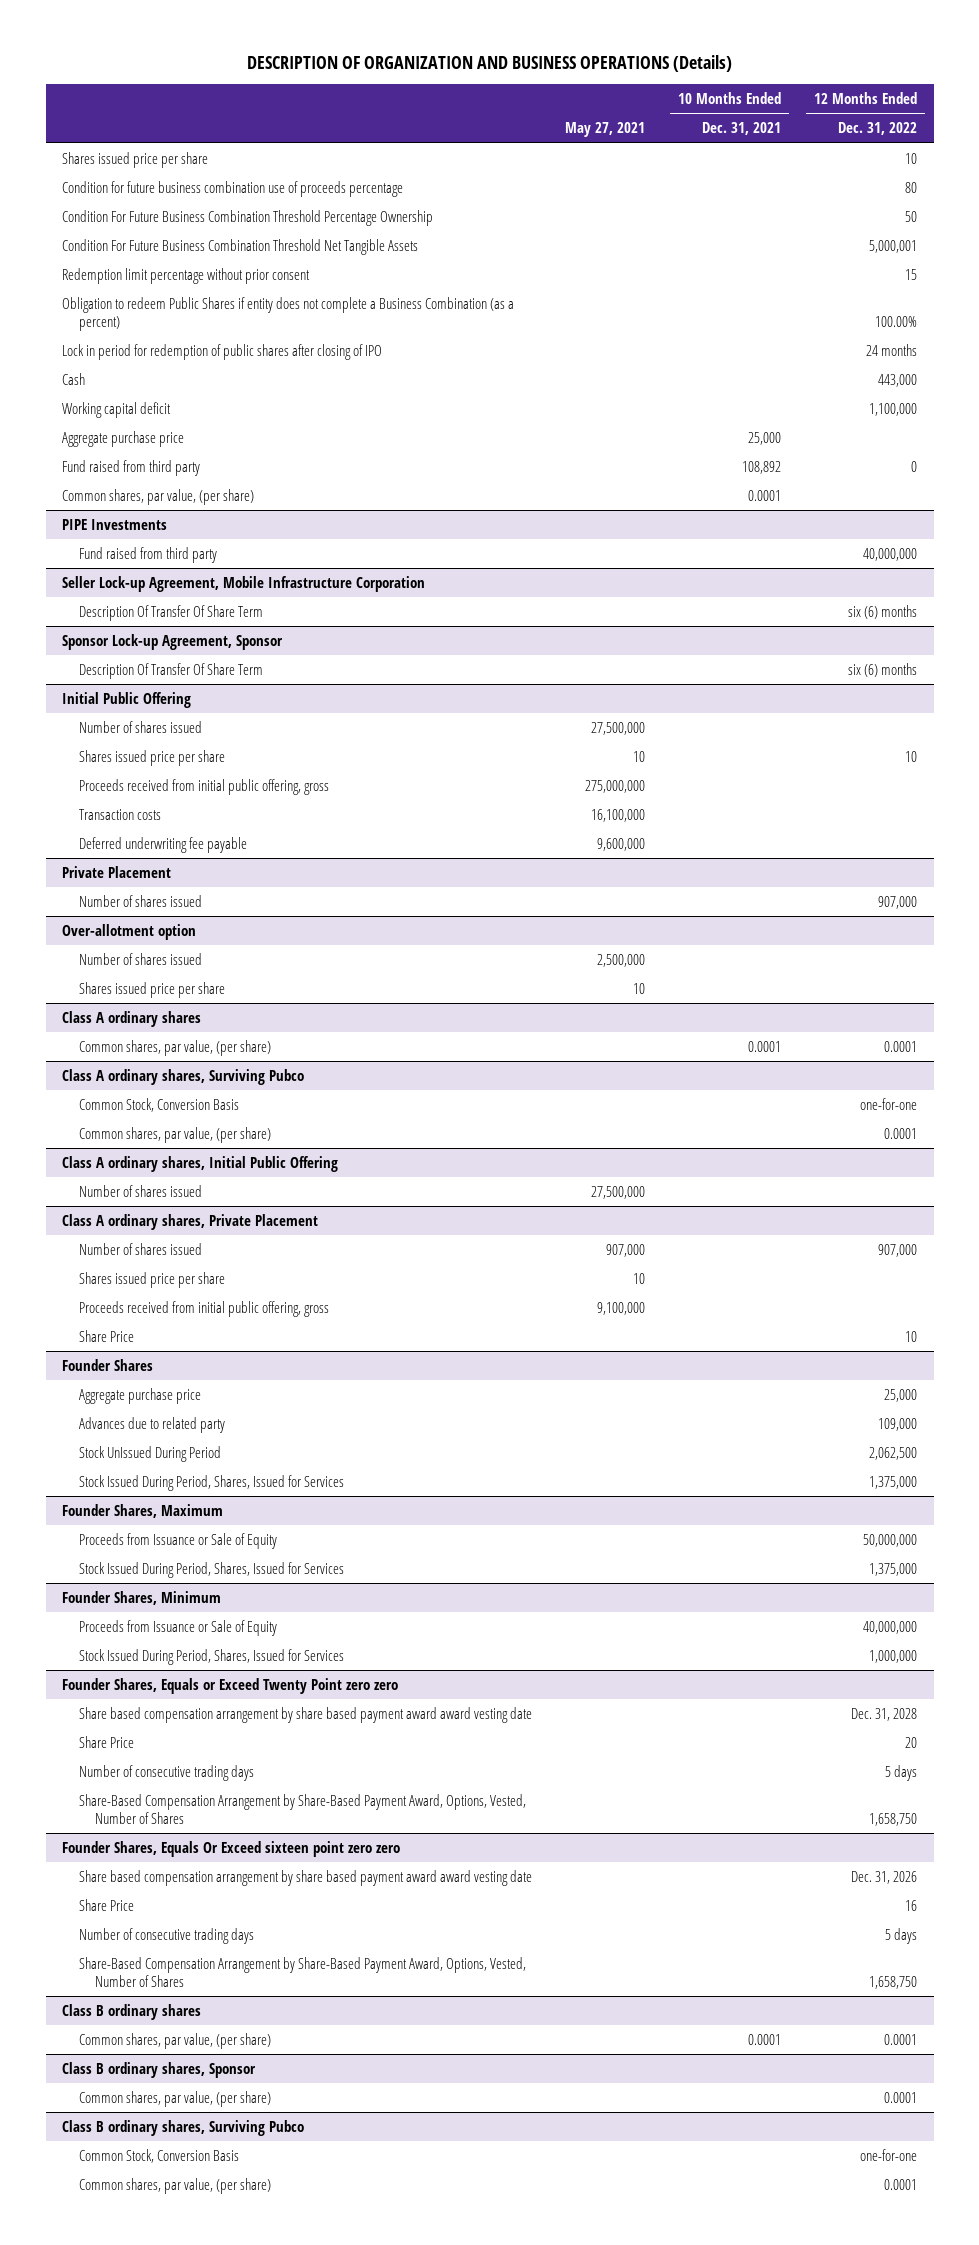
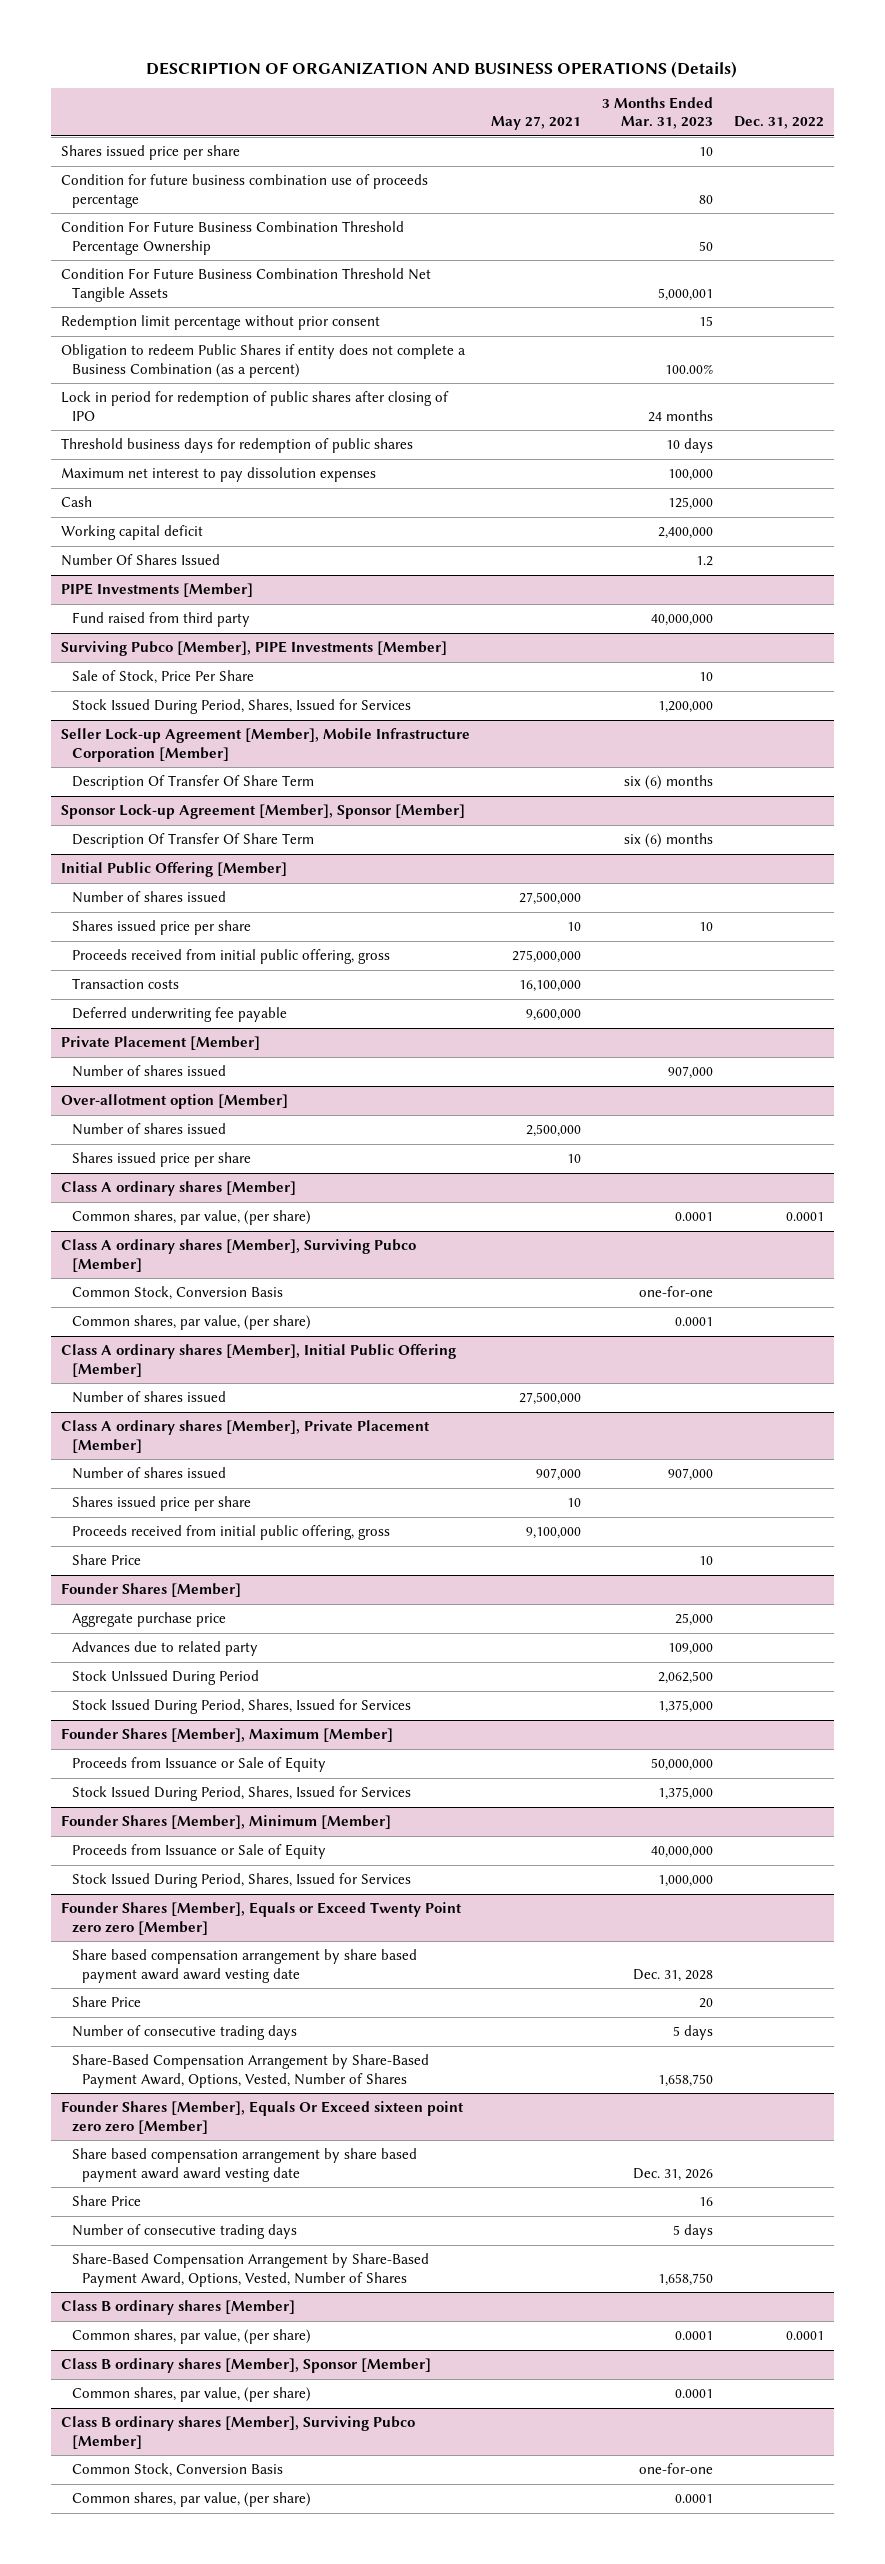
- | May 27, 2021 | 10 Months Ended Dec. 31, 2021 | 12 Months Ended Dec. 31, 2022
+ | May 27, 2021 | 3 Months Ended Mar. 31, 2023 | Dec. 31, 2022
+ Threshold business days for redemption of public shares | | 10 days |
+ Maximum net interest to pay dissolution expenses | | 100,000 |
- Aggregate purchase price | | 25,000 |
- Fund raised from third party | | 108,892 | 0
- Common shares, par value, (per share) | | 0.0001 |
- PIPE Investments
+ Number Of Shares Issued | | 1.2 |
+ PIPE Investments [Member]
- Seller Lock-up Agreement, Mobile Infrastructure Corporation
+ Surviving Pubco [Member], PIPE Investments [Member]
+ Sale of Stock, Price Per Share | | 10 |
+ Stock Issued During Period, Shares, Issued for Services | | 1,200,000 |
+ Seller Lock-up Agreement [Member], Mobile Infrastructure Corporation [Member]
- Sponsor Lock-up Agreement, Sponsor
+ Sponsor Lock-up Agreement [Member], Sponsor [Member]
- Initial Public Offering
+ Initial Public Offering [Member]
- Private Placement
+ Private Placement [Member]
- Over-allotment option
+ Over-allotment option [Member]
- Class A ordinary shares
+ Class A ordinary shares [Member]
- Class A ordinary shares, Surviving Pubco
+ Class A ordinary shares [Member], Surviving Pubco [Member]
- Class A ordinary shares, Initial Public Offering
+ Class A ordinary shares [Member], Initial Public Offering [Member]
- Class A ordinary shares, Private Placement
+ Class A ordinary shares [Member], Private Placement [Member]
- Founder Shares
+ Founder Shares [Member]
- Founder Shares, Maximum
+ Founder Shares [Member], Maximum [Member]
- Founder Shares, Minimum
+ Founder Shares [Member], Minimum [Member]
- Founder Shares, Equals or Exceed Twenty Point zero zero
+ Founder Shares [Member], Equals or Exceed Twenty Point zero zero [Member]
- Founder Shares, Equals Or Exceed sixteen point zero zero
+ Founder Shares [Member], Equals Or Exceed sixteen point zero zero [Member]
- Class B ordinary shares
+ Class B ordinary shares [Member]
- Class B ordinary shares, Sponsor
+ Class B ordinary shares [Member], Sponsor [Member]
- Class B ordinary shares, Surviving Pubco
+ Class B ordinary shares [Member], Surviving Pubco [Member]

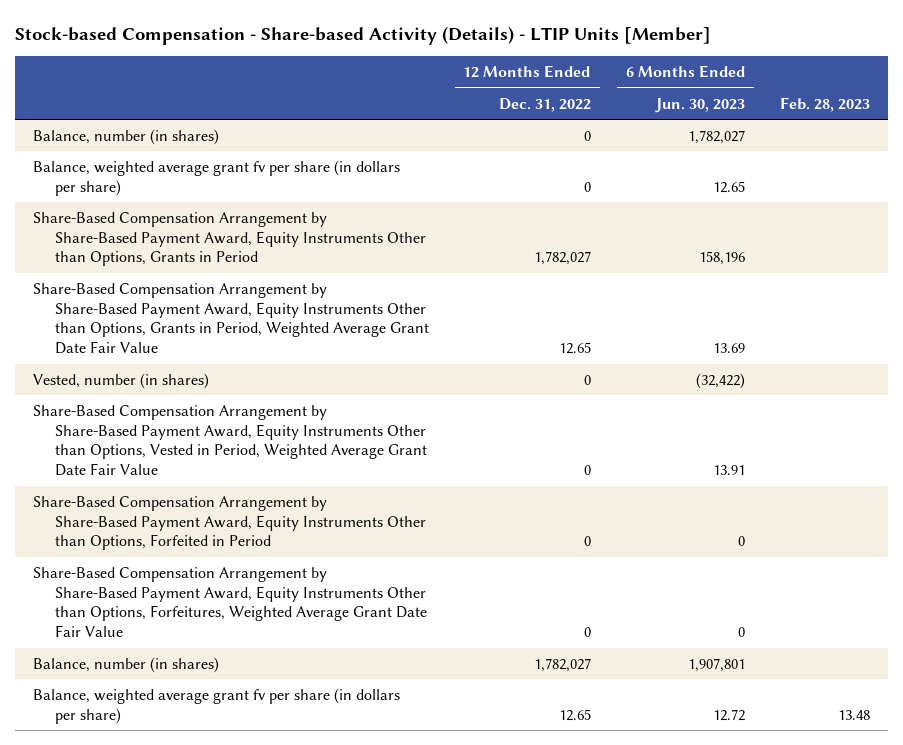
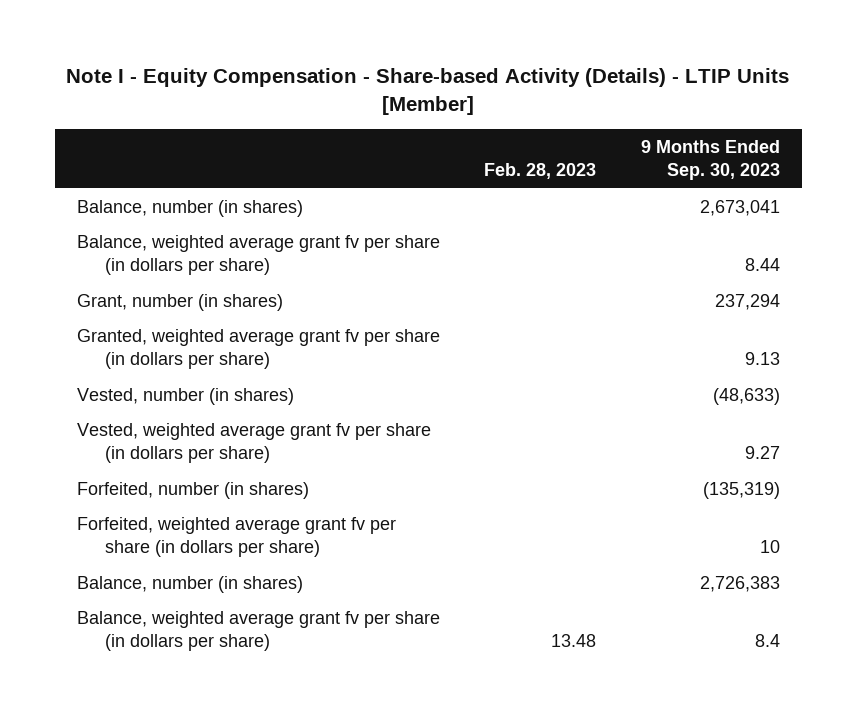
- Stock-based Compensation - Share-based Activity (Details) - LTIP Units [Member]
+ Note I - Equity Compensation - Share-based Activity (Details) - LTIP Units [Member]
- | 12 Months Ended Dec. 31, 2022 | 6 Months Ended Jun. 30, 2023 | Feb. 28, 2023
+ | Feb. 28, 2023 | 9 Months Ended Sep. 30, 2023
- Share-Based Compensation Arrangement by Share-Based Payment Award, Equity Instruments Other than Options, Grants in Period | 1,782,027 | 158,196 |
- Share-Based Compensation Arrangement by Share-Based Payment Award, Equity Instruments Other than Options, Grants in Period, Weighted Average Grant Date Fair Value | 12.65 | 13.69 |
+ Grant, number (in shares) | | 237,294
+ Granted, weighted average grant fv per share (in dollars per share) | | 9.13
- Share-Based Compensation Arrangement by Share-Based Payment Award, Equity Instruments Other than Options, Vested in Period, Weighted Average Grant Date Fair Value | 0 | 13.91 |
- Share-Based Compensation Arrangement by Share-Based Payment Award, Equity Instruments Other than Options, Forfeited in Period | 0 | 0 |
- Share-Based Compensation Arrangement by Share-Based Payment Award, Equity Instruments Other than Options, Forfeitures, Weighted Average Grant Date Fair Value | 0 | 0 |
+ Vested, weighted average grant fv per share (in dollars per share) | | 9.27
+ Forfeited, number (in shares) | | (135,319)
+ Forfeited, weighted average grant fv per share (in dollars per share) | | 10

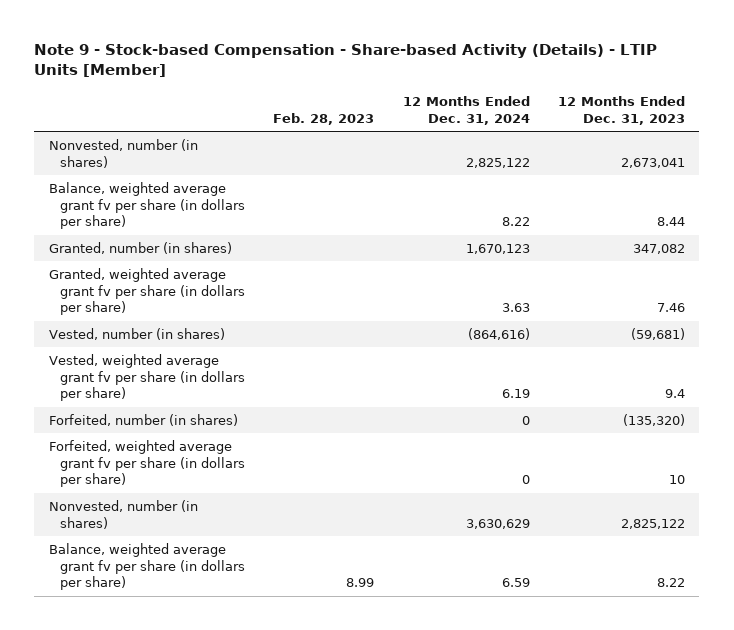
- Note I - Equity Compensation - Share-based Activity (Details) - LTIP Units [Member]
+ Note 9 - Stock-based Compensation - Share-based Activity (Details) - LTIP Units [Member]
- | Feb. 28, 2023 | 9 Months Ended Sep. 30, 2023
+ | Feb. 28, 2023 | 12 Months Ended Dec. 31, 2024 | 12 Months Ended Dec. 31, 2023
- Balance, number (in shares) | | 2,673,041
+ Nonvested, number (in shares) | | 2,825,122 | 2,673,041
- Grant, number (in shares) | | 237,294
+ Granted, number (in shares) | | 1,670,123 | 347,082
- Balance, number (in shares) | | 2,726,383
- Balance, weighted average grant fv per share (in dollars per share) | 13.48 | 8.4
+ Nonvested, number (in shares) | | 3,630,629 | 2,825,122
+ Balance, weighted average grant fv per share (in dollars per share) | 8.99 | 6.59 | 8.22

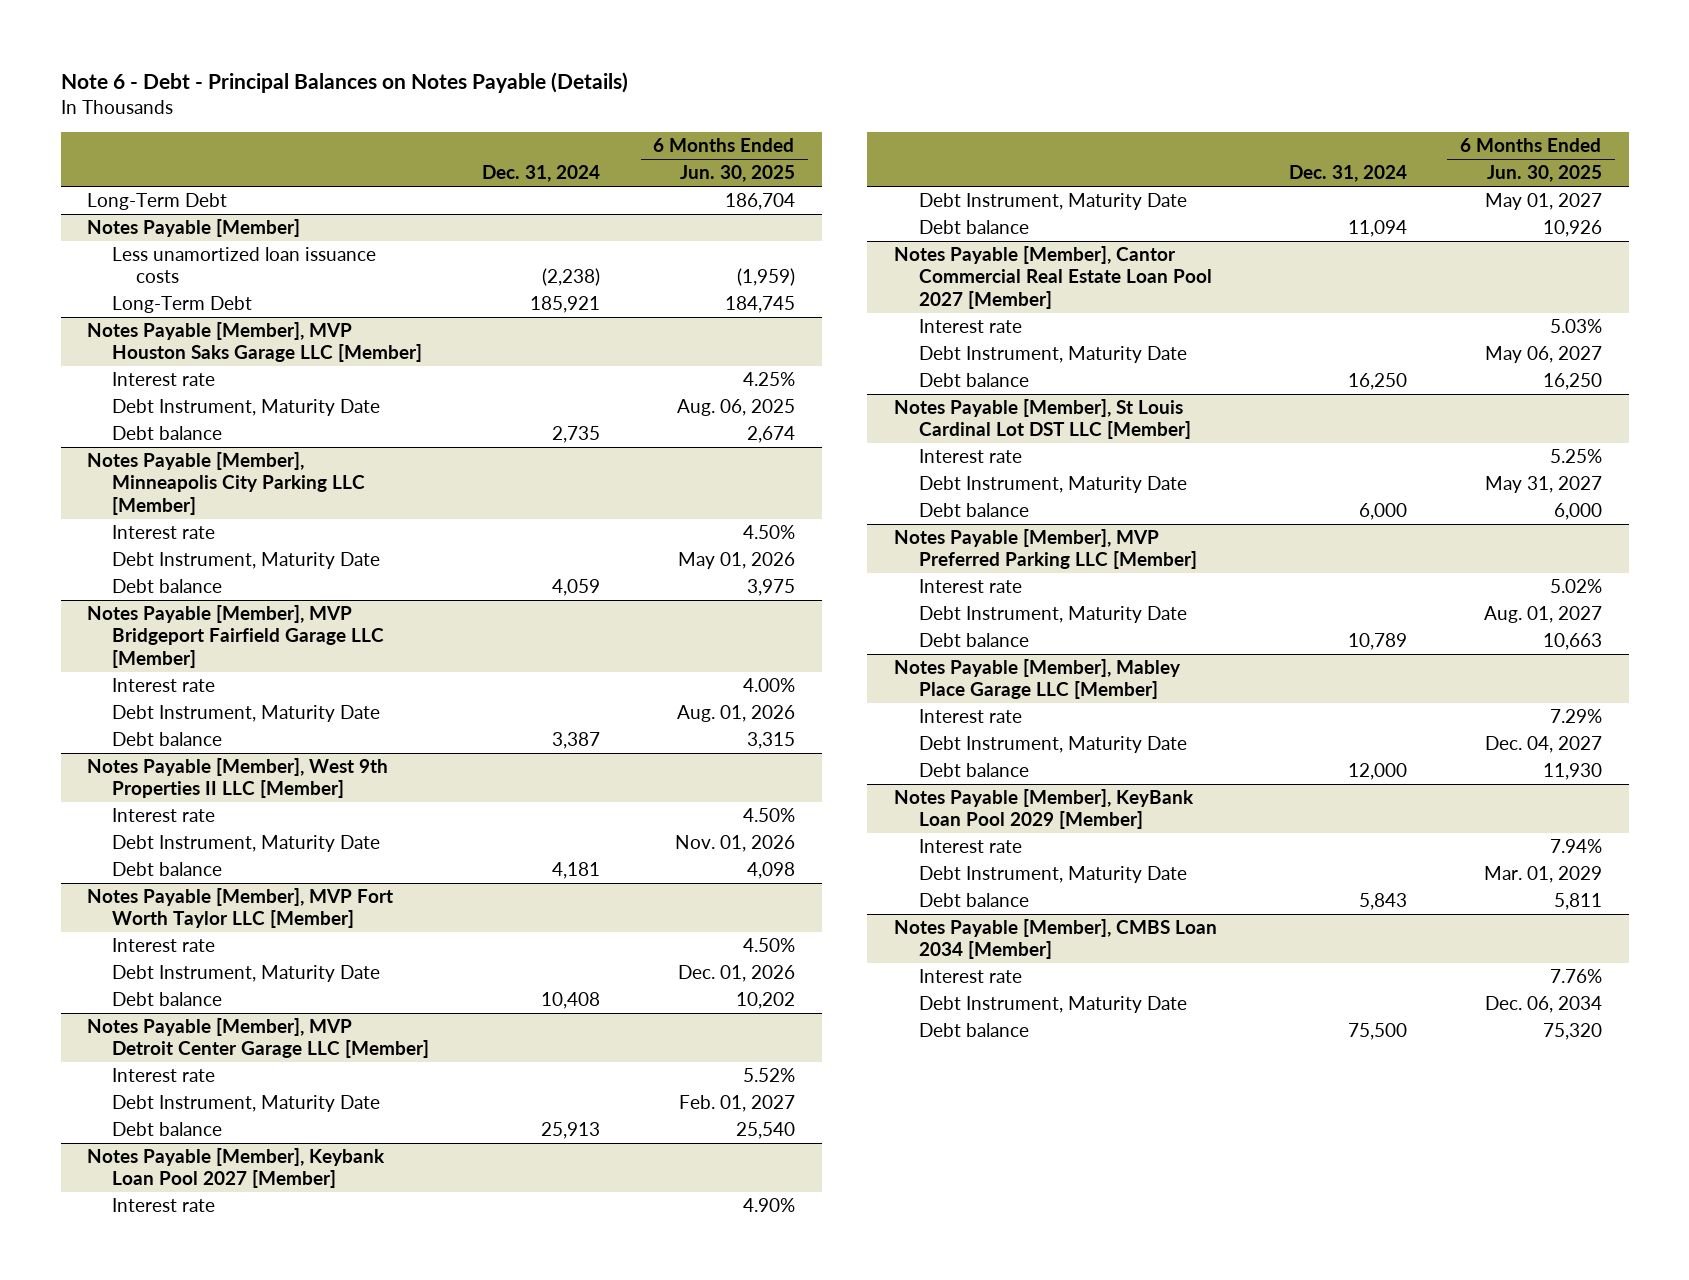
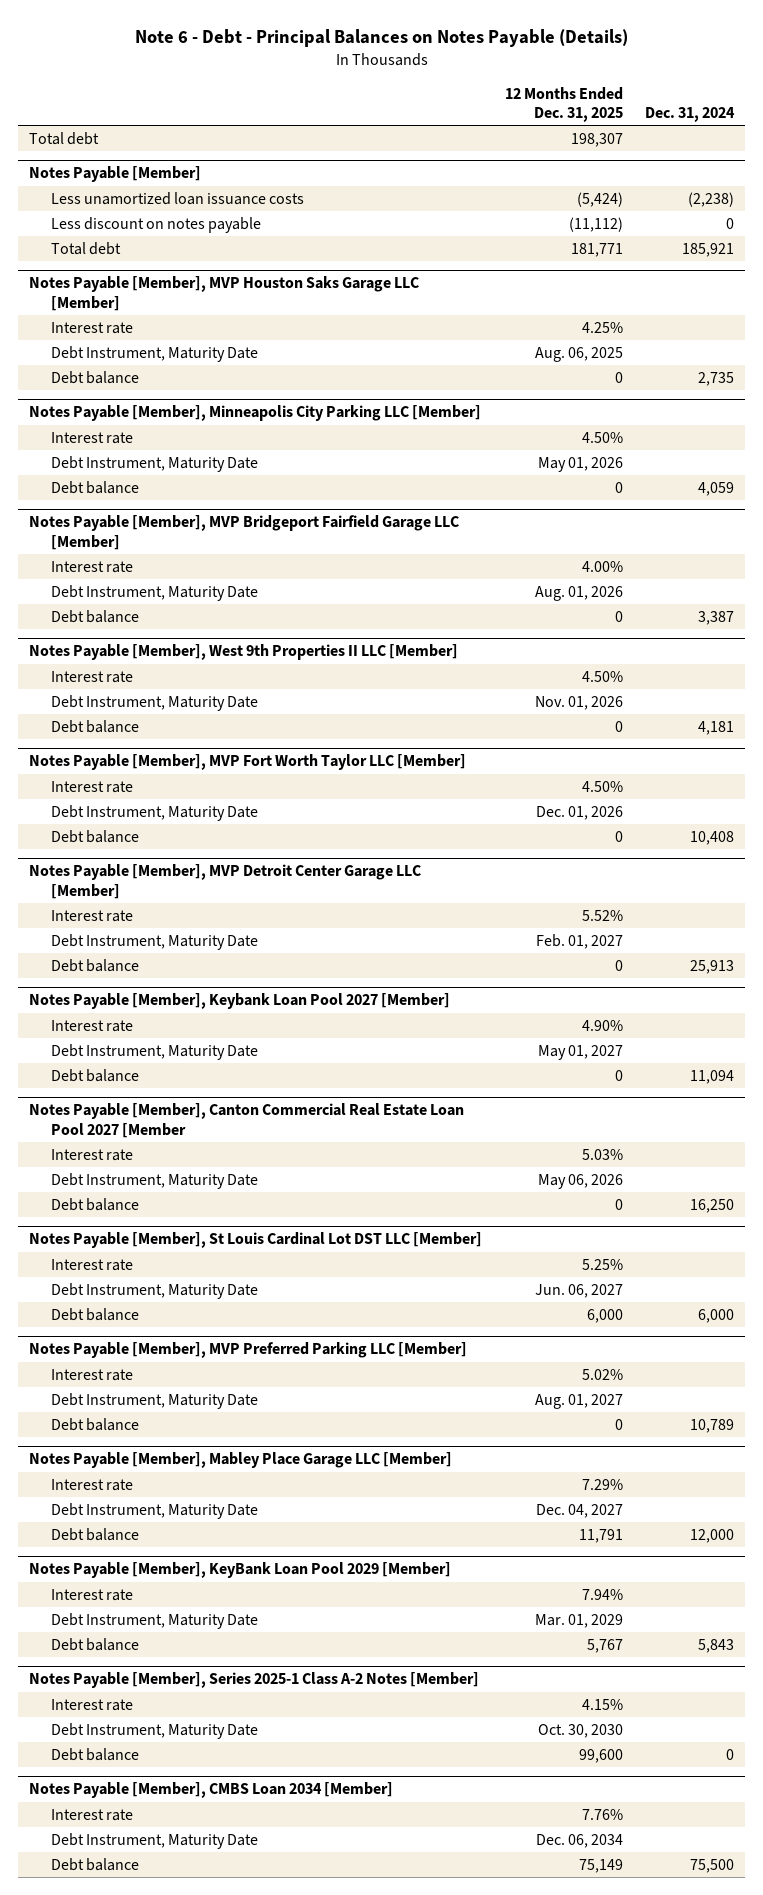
- | Dec. 31, 2024 | 6 Months Ended Jun. 30, 2025
+ | 12 Months Ended Dec. 31, 2025 | Dec. 31, 2024
- Long-Term Debt | | 186,704
+ Total debt | 198,307 |
@ Notes Payable [Member]
- Long-Term Debt | 185,921 | 184,745
+ Less discount on notes payable | (11,112) | 0
+ Total debt | 181,771 | 185,921
- Notes Payable [Member], Cantor Commercial Real Estate Loan Pool 2027 [Member]
+ Notes Payable [Member], Canton Commercial Real Estate Loan Pool 2027 [Member
+ Notes Payable [Member], Series 2025-1 Class A-2 Notes [Member]
+ Interest rate | 4.15% |
+ Debt Instrument, Maturity Date | Oct. 30, 2030 |
+ Debt balance | 99,600 | 0

